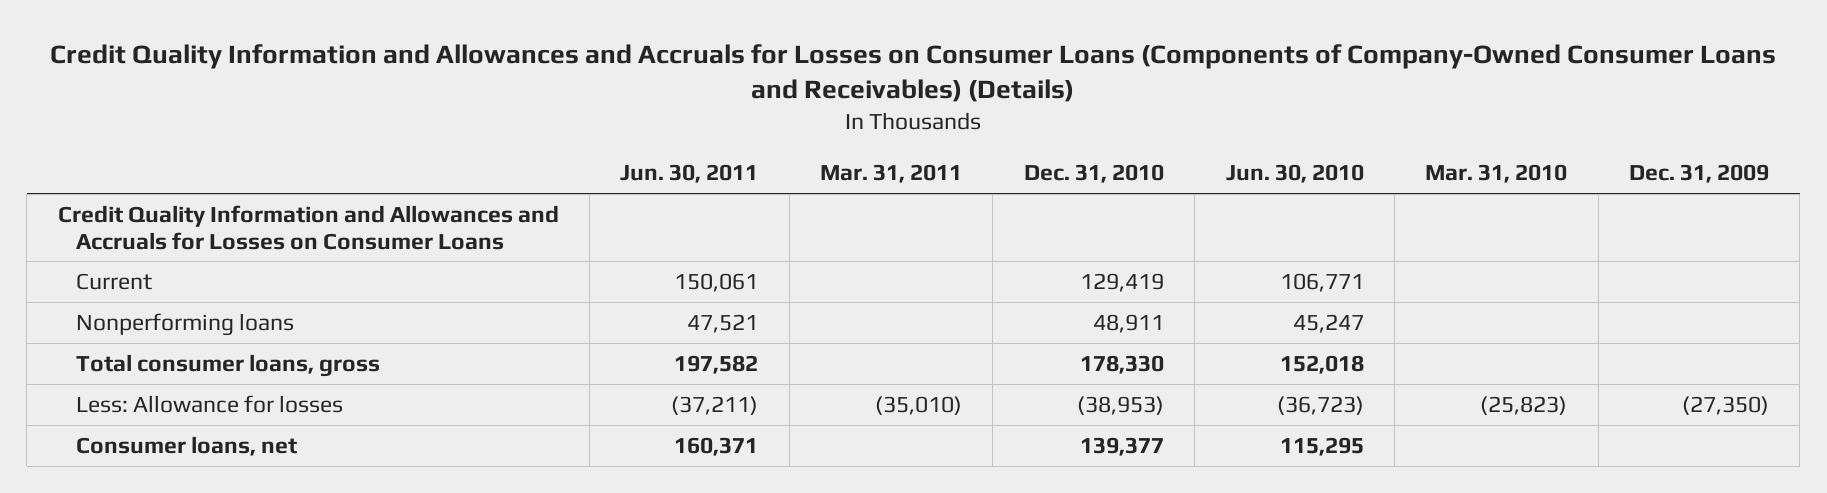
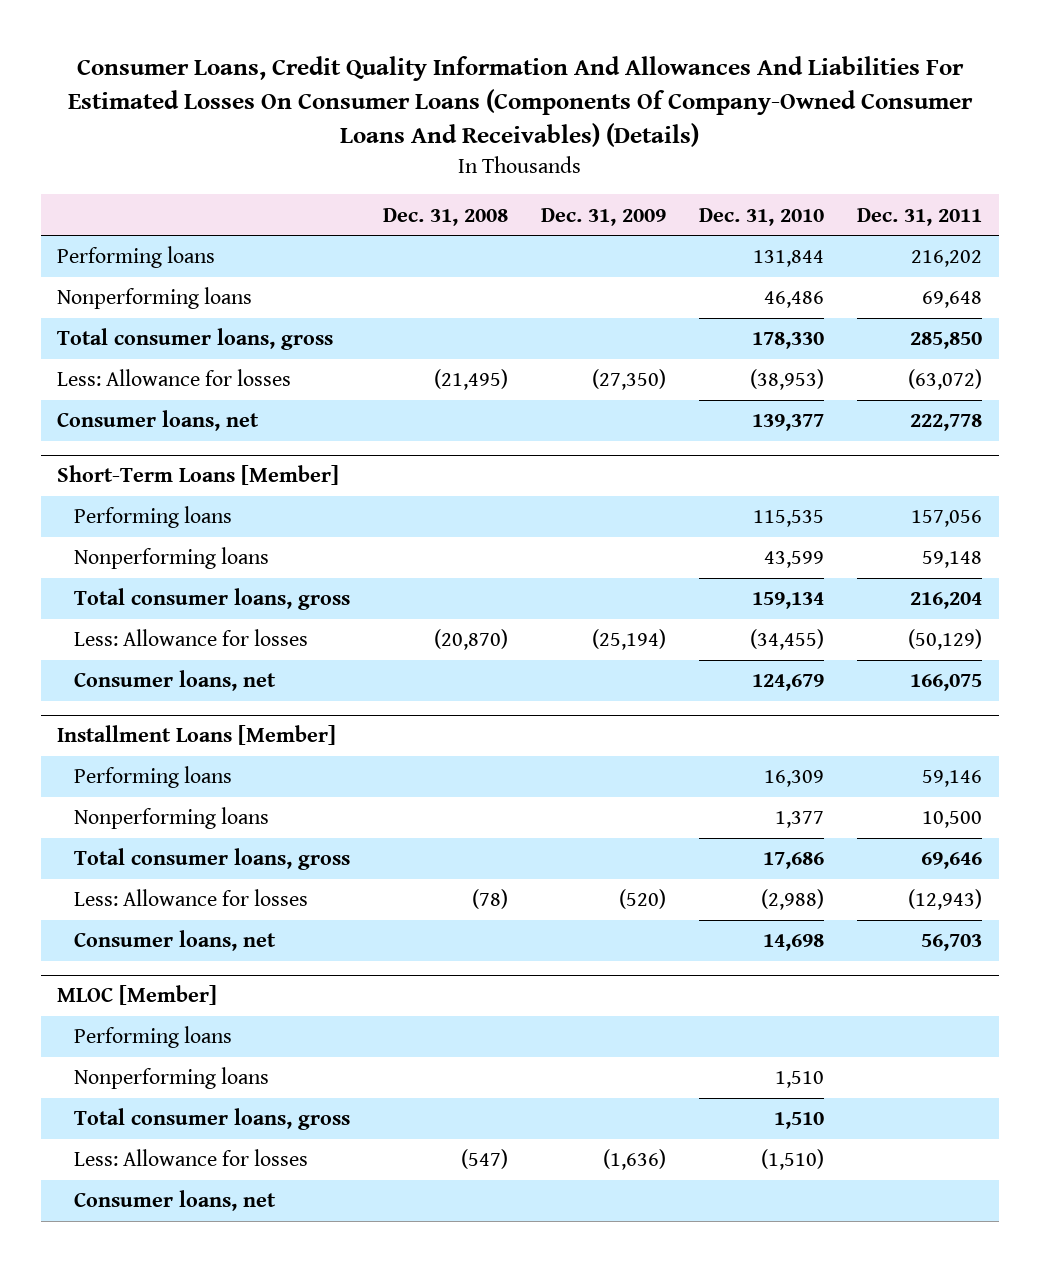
- Credit Quality Information and Allowances and Accruals for Losses on Consumer Loans (Components of Company-Owned Consumer Loans and Receivables) (Details)
+ Consumer Loans, Credit Quality Information And Allowances And Liabilities For Estimated Losses On Consumer Loans (Components Of Company-Owned Consumer Loans And Receivables) (Details)
- | Jun. 30, 2011 | Mar. 31, 2011 | Dec. 31, 2010 | Jun. 30, 2010 | Mar. 31, 2010 | Dec. 31, 2009
+ | Dec. 31, 2008 | Dec. 31, 2009 | Dec. 31, 2010 | Dec. 31, 2011
- Credit Quality Information and Allowances and Accruals for Losses on Consumer Loans
- Current | 150,061 | | 129,419 | 106,771 | |
- Nonperforming loans | 47,521 | | 48,911 | 45,247 | |
+ Performing loans | | | 131,844 | 216,202
+ Nonperforming loans | | | 46,486 | 69,648
+ Short-Term Loans [Member]
+ Performing loans | | | 115,535 | 157,056
+ Nonperforming loans | | | 43,599 | 59,148
+ Total consumer loans, gross | | | 159,134 | 216,204
+ Less: Allowance for losses | (20,870) | (25,194) | (34,455) | (50,129)
+ Consumer loans, net | | | 124,679 | 166,075
+ Installment Loans [Member]
+ Performing loans | | | 16,309 | 59,146
+ Nonperforming loans | | | 1,377 | 10,500
+ Total consumer loans, gross | | | 17,686 | 69,646
+ Less: Allowance for losses | (78) | (520) | (2,988) | (12,943)
+ Consumer loans, net | | | 14,698 | 56,703
+ MLOC [Member]
+ Performing loans
+ Nonperforming loans | | | 1,510 |
+ Total consumer loans, gross | | | 1,510 |
+ Less: Allowance for losses | (547) | (1,636) | (1,510) |
+ Consumer loans, net

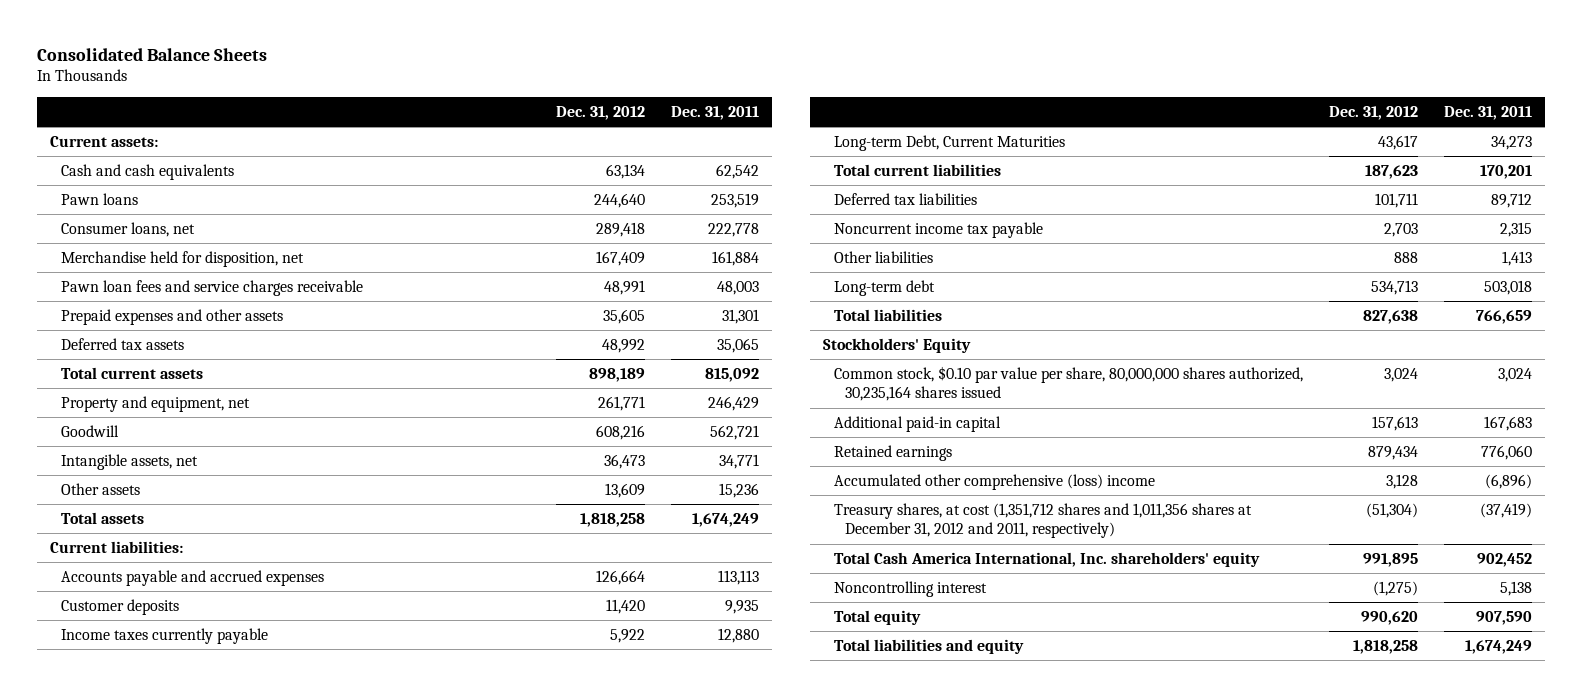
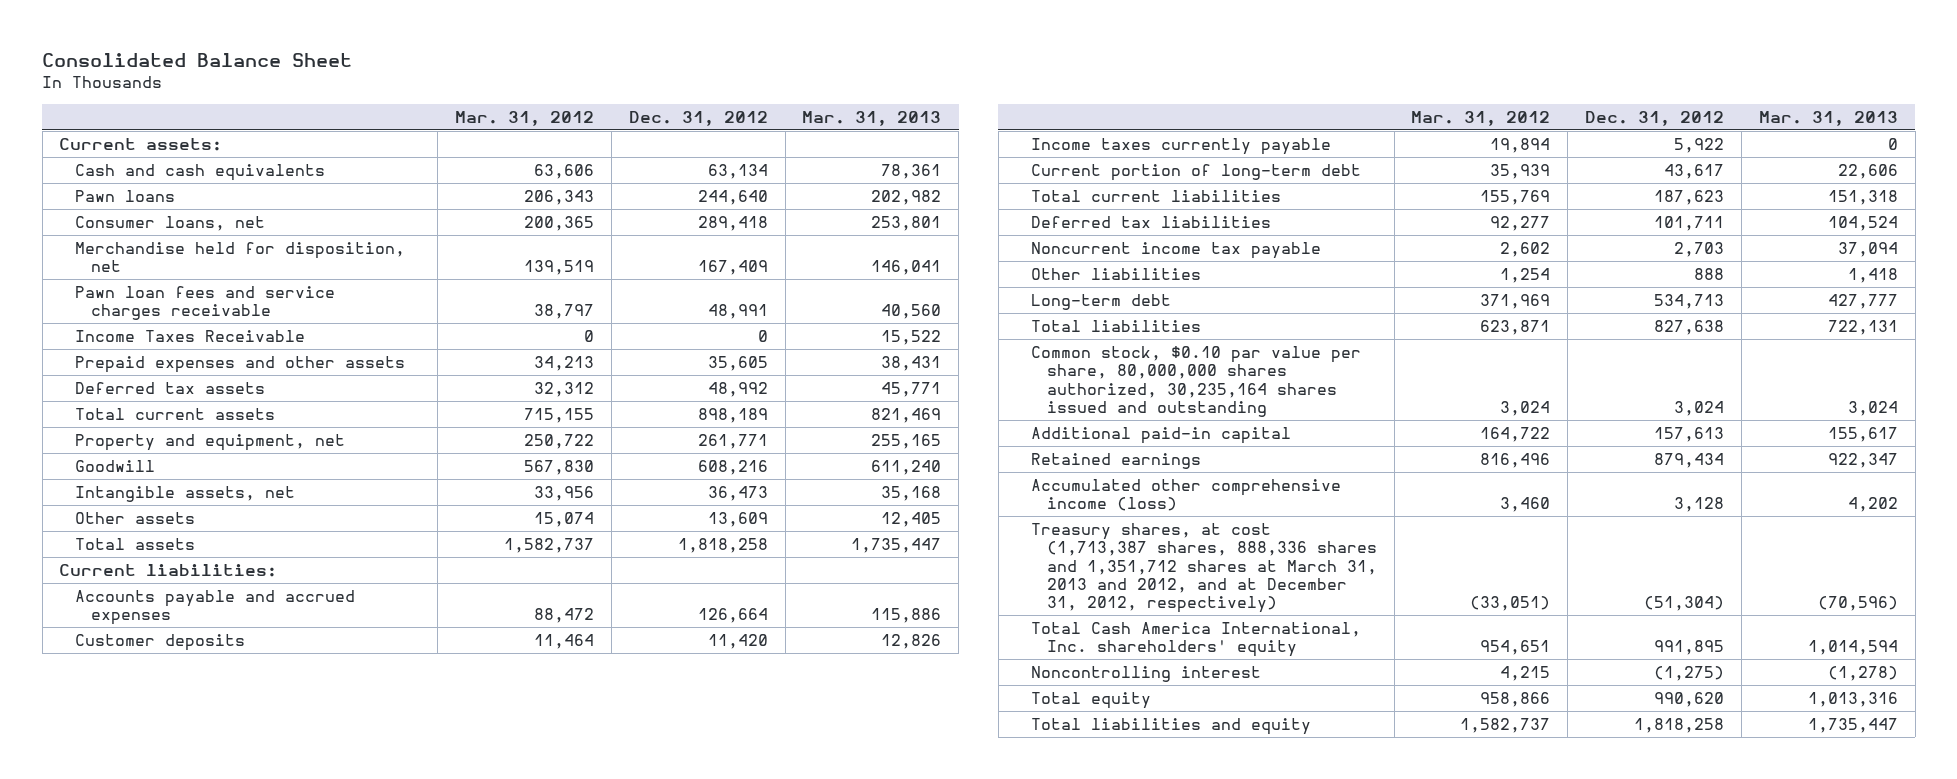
- Consolidated Balance Sheets
+ Consolidated Balance Sheet
- | Dec. 31, 2012 | Dec. 31, 2011
+ | Mar. 31, 2012 | Dec. 31, 2012 | Mar. 31, 2013
+ Income Taxes Receivable | 0 | 0 | 15,522
- Long-term Debt, Current Maturities | 43,617 | 34,273
+ Current portion of long-term debt | 35,939 | 43,617 | 22,606
- Stockholders' Equity
- Common stock, $0.10 par value per share, 80,000,000 shares authorized, 30,235,164 shares issued | 3,024 | 3,024
+ Common stock, $0.10 par value per share, 80,000,000 shares authorized, 30,235,164 shares issued and outstanding | 3,024 | 3,024 | 3,024
- Accumulated other comprehensive (loss) income | 3,128 | (6,896)
- Treasury shares, at cost (1,351,712 shares and 1,011,356 shares at December 31, 2012 and 2011, respectively) | (51,304) | (37,419)
+ Accumulated other comprehensive income (loss) | 3,460 | 3,128 | 4,202
+ Treasury shares, at cost (1,713,387 shares, 888,336 shares and 1,351,712 shares at March 31, 2013 and 2012, and at December 31, 2012, respectively) | (33,051) | (51,304) | (70,596)

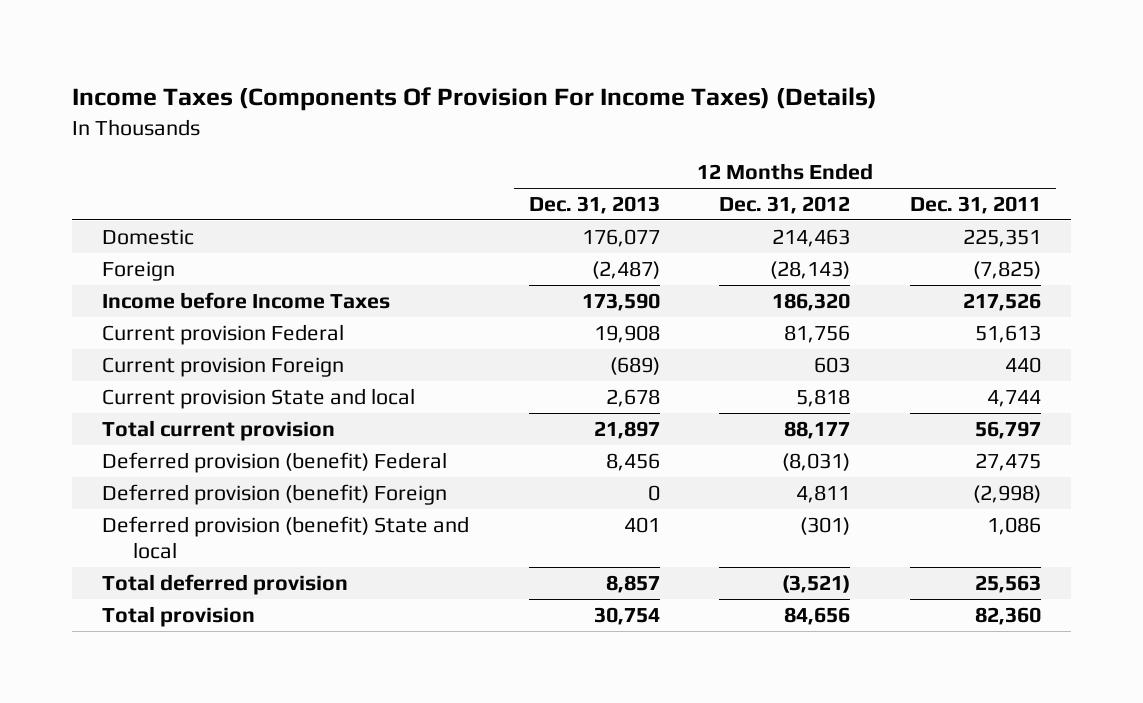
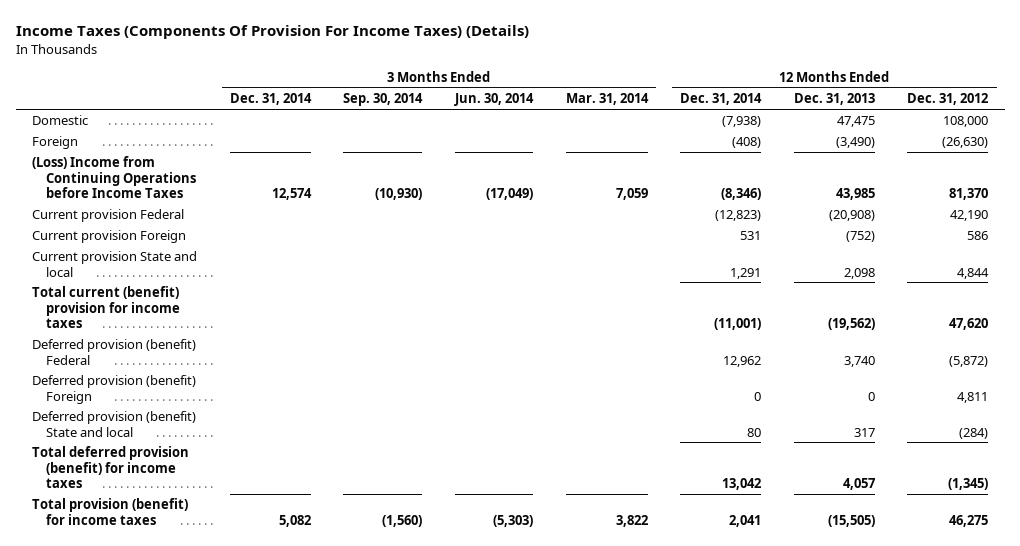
- | 12 Months Ended Dec. 31, 2013 | 12 Months Ended Dec. 31, 2012 | 12 Months Ended Dec. 31, 2011
+ | 3 Months Ended Dec. 31, 2014 | 3 Months Ended Sep. 30, 2014 | 3 Months Ended Jun. 30, 2014 | 3 Months Ended Mar. 31, 2014 | 12 Months Ended Dec. 31, 2014 | 12 Months Ended Dec. 31, 2013 | 12 Months Ended Dec. 31, 2012
- Domestic | 176,077 | 214,463 | 225,351
- Foreign | (2,487) | (28,143) | (7,825)
- Income before Income Taxes | 173,590 | 186,320 | 217,526
- Current provision Federal | 19,908 | 81,756 | 51,613
- Current provision Foreign | (689) | 603 | 440
- Current provision State and local | 2,678 | 5,818 | 4,744
- Total current provision | 21,897 | 88,177 | 56,797
- Deferred provision (benefit) Federal | 8,456 | (8,031) | 27,475
+ Domestic | | | | | (7,938) | 47,475 | 108,000
+ Foreign | | | | | (408) | (3,490) | (26,630)
+ (Loss) Income from Continuing Operations before Income Taxes | 12,574 | (10,930) | (17,049) | 7,059 | (8,346) | 43,985 | 81,370
+ Current provision Federal | | | | | (12,823) | (20,908) | 42,190
+ Current provision Foreign | | | | | 531 | (752) | 586
+ Current provision State and local | | | | | 1,291 | 2,098 | 4,844
+ Total current (benefit) provision for income taxes | | | | | (11,001) | (19,562) | 47,620
+ Deferred provision (benefit) Federal | | | | | 12,962 | 3,740 | (5,872)
- Deferred provision (benefit) State and local | 401 | (301) | 1,086
- Total deferred provision | 8,857 | (3,521) | 25,563
- Total provision | 30,754 | 84,656 | 82,360
+ Deferred provision (benefit) State and local | | | | | 80 | 317 | (284)
+ Total deferred provision (benefit) for income taxes | | | | | 13,042 | 4,057 | (1,345)
+ Total provision (benefit) for income taxes | 5,082 | (1,560) | (5,303) | 3,822 | 2,041 | (15,505) | 46,275

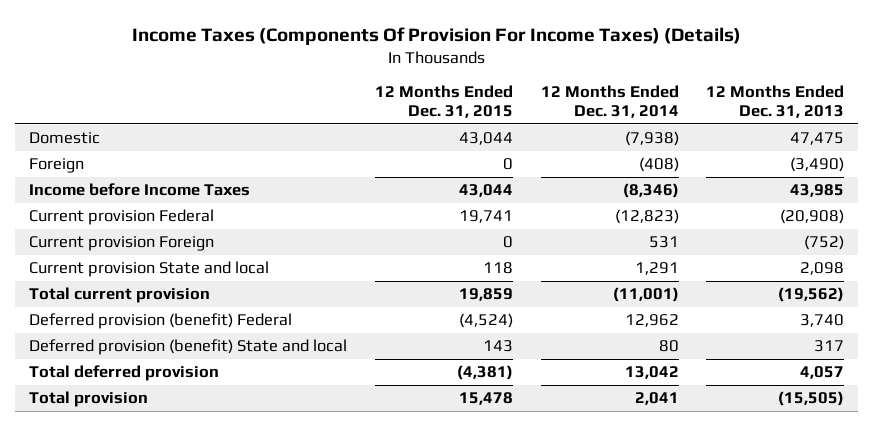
- | 3 Months Ended Dec. 31, 2014 | 3 Months Ended Sep. 30, 2014 | 3 Months Ended Jun. 30, 2014 | 3 Months Ended Mar. 31, 2014 | 12 Months Ended Dec. 31, 2014 | 12 Months Ended Dec. 31, 2013 | 12 Months Ended Dec. 31, 2012
+ | 12 Months Ended Dec. 31, 2015 | 12 Months Ended Dec. 31, 2014 | 12 Months Ended Dec. 31, 2013
- (Loss) Income from Continuing Operations before Income Taxes | 12,574 | (10,930) | (17,049) | 7,059 | (8,346) | 43,985 | 81,370
+ Income before Income Taxes | 43,044 | (8,346) | 43,985
- Total current (benefit) provision for income taxes | | | | | (11,001) | (19,562) | 47,620
+ Total current provision | 19,859 | (11,001) | (19,562)
- Deferred provision (benefit) Foreign | | | | | 0 | 0 | 4,811
- Total deferred provision (benefit) for income taxes | | | | | 13,042 | 4,057 | (1,345)
- Total provision (benefit) for income taxes | 5,082 | (1,560) | (5,303) | 3,822 | 2,041 | (15,505) | 46,275
+ Total deferred provision | (4,381) | 13,042 | 4,057
+ Total provision | 15,478 | 2,041 | (15,505)

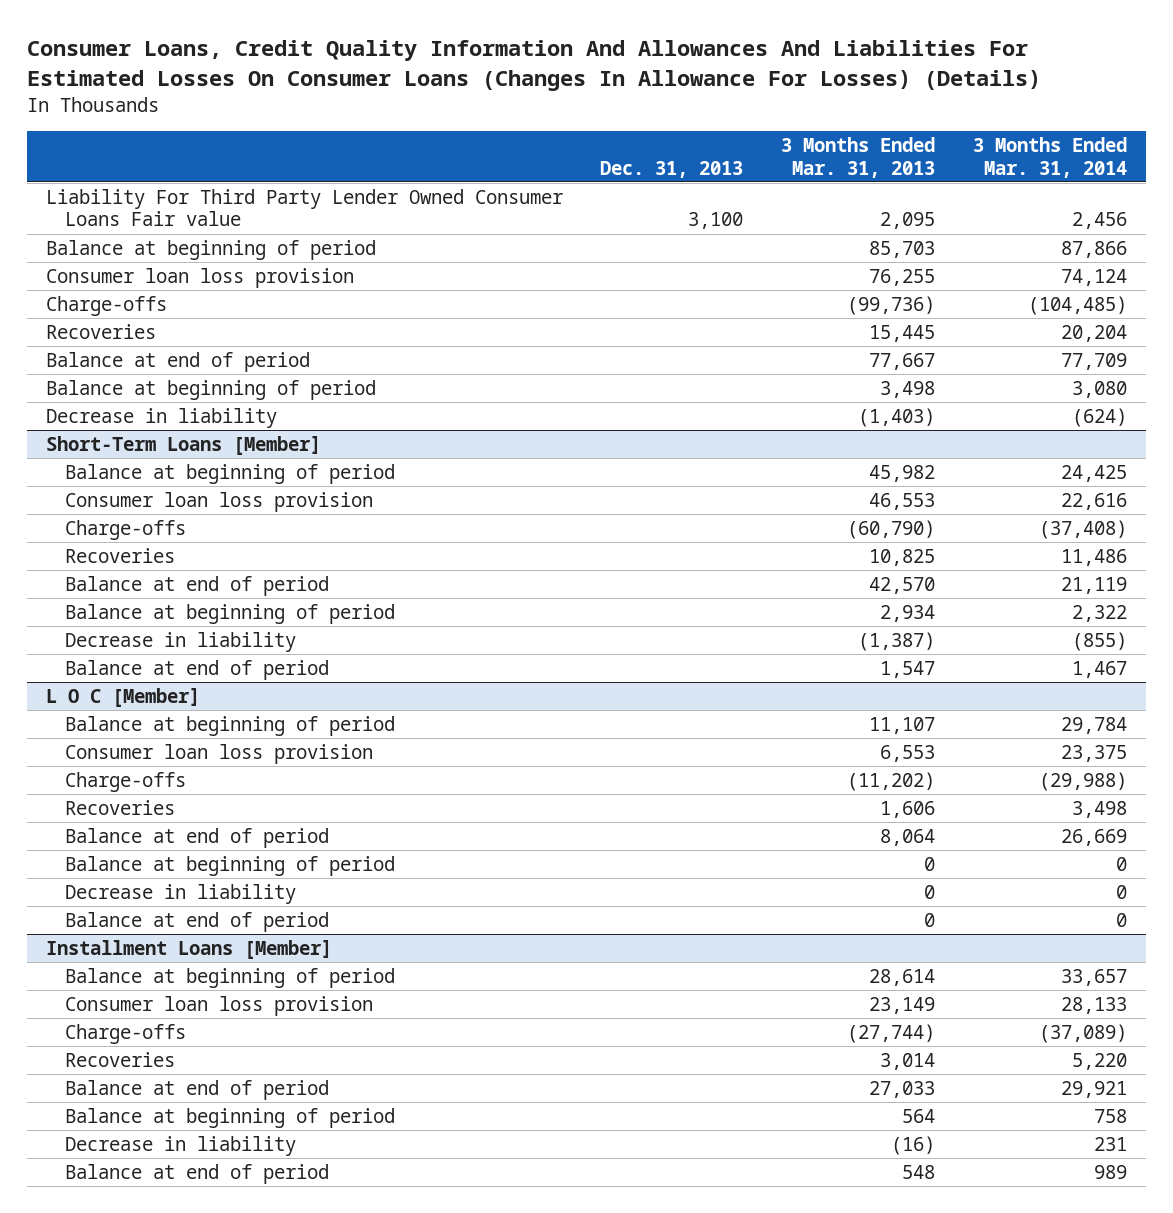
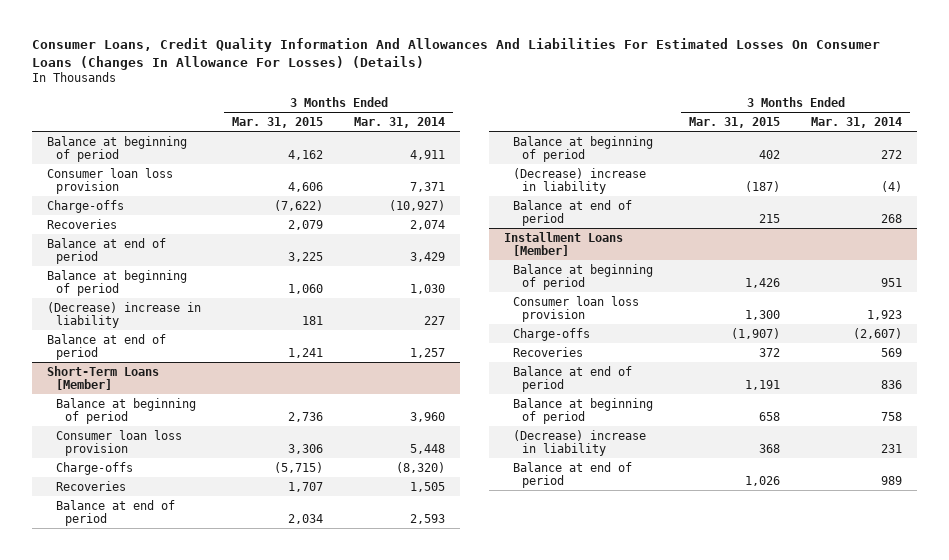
- | Dec. 31, 2013 | 3 Months Ended Mar. 31, 2013 | 3 Months Ended Mar. 31, 2014
+ | 3 Months Ended Mar. 31, 2015 | 3 Months Ended Mar. 31, 2014
- Liability For Third Party Lender Owned Consumer Loans Fair value | 3,100 | 2,095 | 2,456
- Balance at beginning of period | | 85,703 | 87,866
- Consumer loan loss provision | | 76,255 | 74,124
- Charge-offs | | (99,736) | (104,485)
- Recoveries | | 15,445 | 20,204
- Balance at end of period | | 77,667 | 77,709
- Balance at beginning of period | | 3,498 | 3,080
- Decrease in liability | | (1,403) | (624)
+ Balance at beginning of period | 4,162 | 4,911
+ Consumer loan loss provision | 4,606 | 7,371
+ Charge-offs | (7,622) | (10,927)
+ Recoveries | 2,079 | 2,074
+ Balance at end of period | 3,225 | 3,429
+ Balance at beginning of period | 1,060 | 1,030
+ (Decrease) increase in liability | 181 | 227
+ Balance at end of period | 1,241 | 1,257
@ Short-Term Loans [Member]
- Balance at beginning of period | | 45,982 | 24,425
- Consumer loan loss provision | | 46,553 | 22,616
- Charge-offs | | (60,790) | (37,408)
- Recoveries | | 10,825 | 11,486
- Balance at end of period | | 42,570 | 21,119
- Balance at beginning of period | | 2,934 | 2,322
- Decrease in liability | | (1,387) | (855)
- Balance at end of period | | 1,547 | 1,467
- L O C [Member]
- Balance at beginning of period | | 11,107 | 29,784
- Consumer loan loss provision | | 6,553 | 23,375
- Charge-offs | | (11,202) | (29,988)
- Recoveries | | 1,606 | 3,498
- Balance at end of period | | 8,064 | 26,669
- Balance at beginning of period | | 0 | 0
- Decrease in liability | | 0 | 0
- Balance at end of period | | 0 | 0
@ Short-Term Loans [Member]
+ Balance at beginning of period | 2,736 | 3,960
+ Consumer loan loss provision | 3,306 | 5,448
+ Charge-offs | (5,715) | (8,320)
+ Recoveries | 1,707 | 1,505
+ Balance at end of period | 2,034 | 2,593
+ Balance at beginning of period | 402 | 272
+ (Decrease) increase in liability | (187) | (4)
+ Balance at end of period | 215 | 268
@ Installment Loans [Member]
- Balance at beginning of period | | 28,614 | 33,657
- Consumer loan loss provision | | 23,149 | 28,133
- Charge-offs | | (27,744) | (37,089)
- Recoveries | | 3,014 | 5,220
- Balance at end of period | | 27,033 | 29,921
+ Balance at beginning of period | 1,426 | 951
+ Consumer loan loss provision | 1,300 | 1,923
+ Charge-offs | (1,907) | (2,607)
+ Recoveries | 372 | 569
+ Balance at end of period | 1,191 | 836
- Decrease in liability | | (16) | 231
+ (Decrease) increase in liability | 368 | 231

